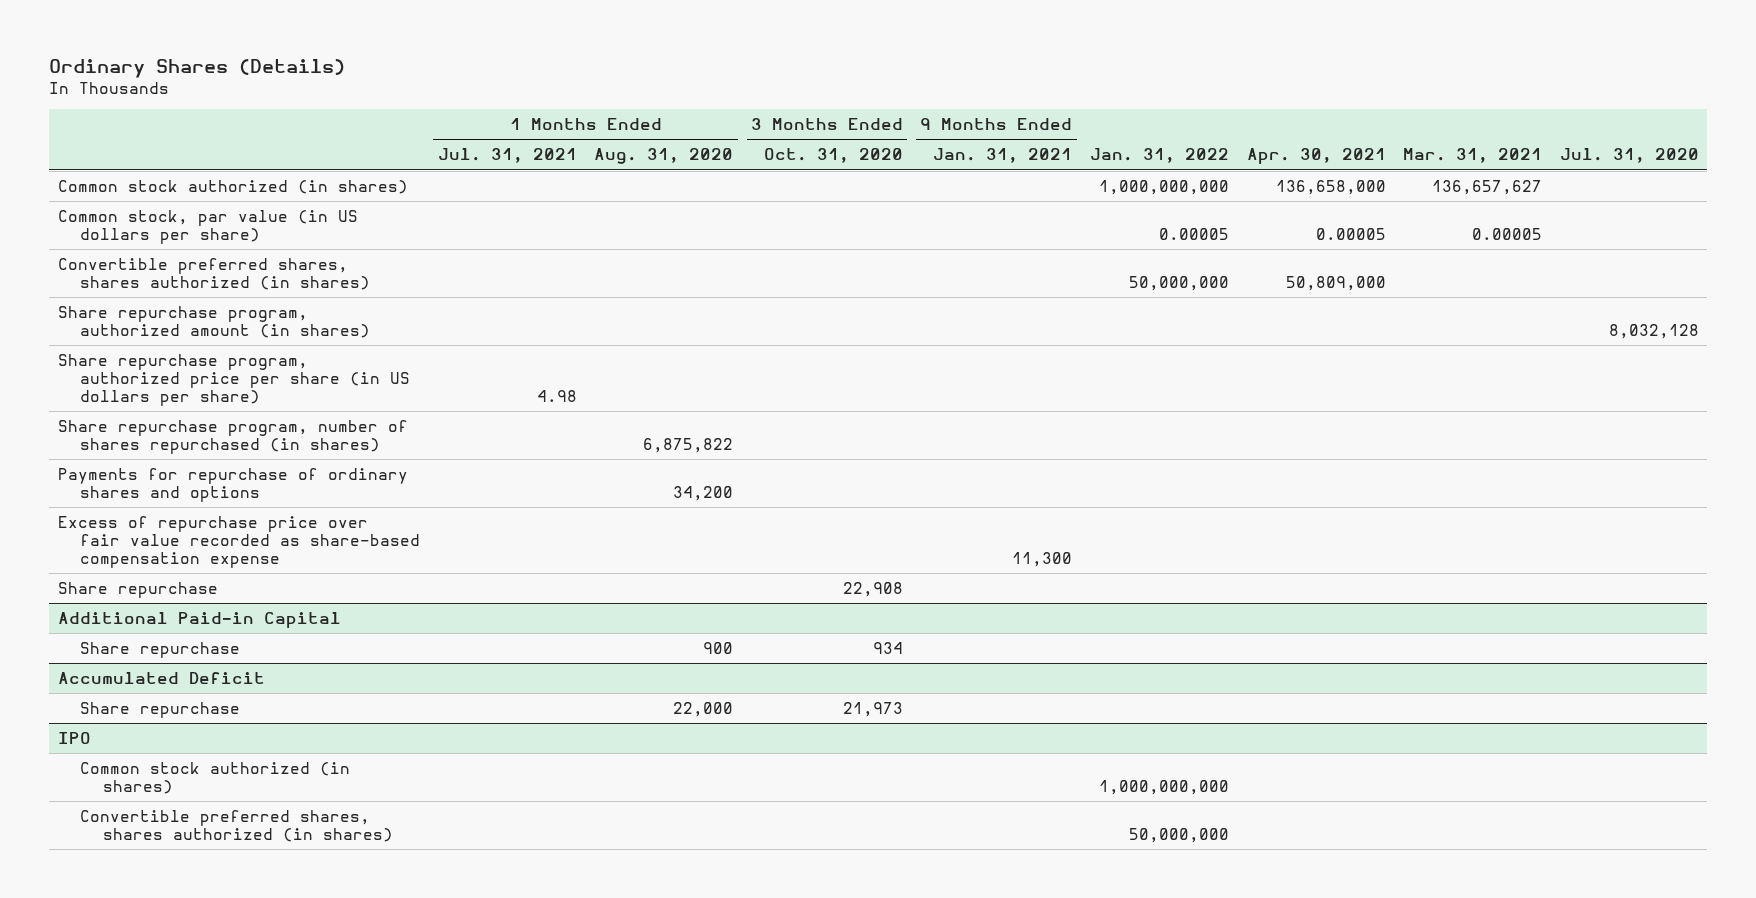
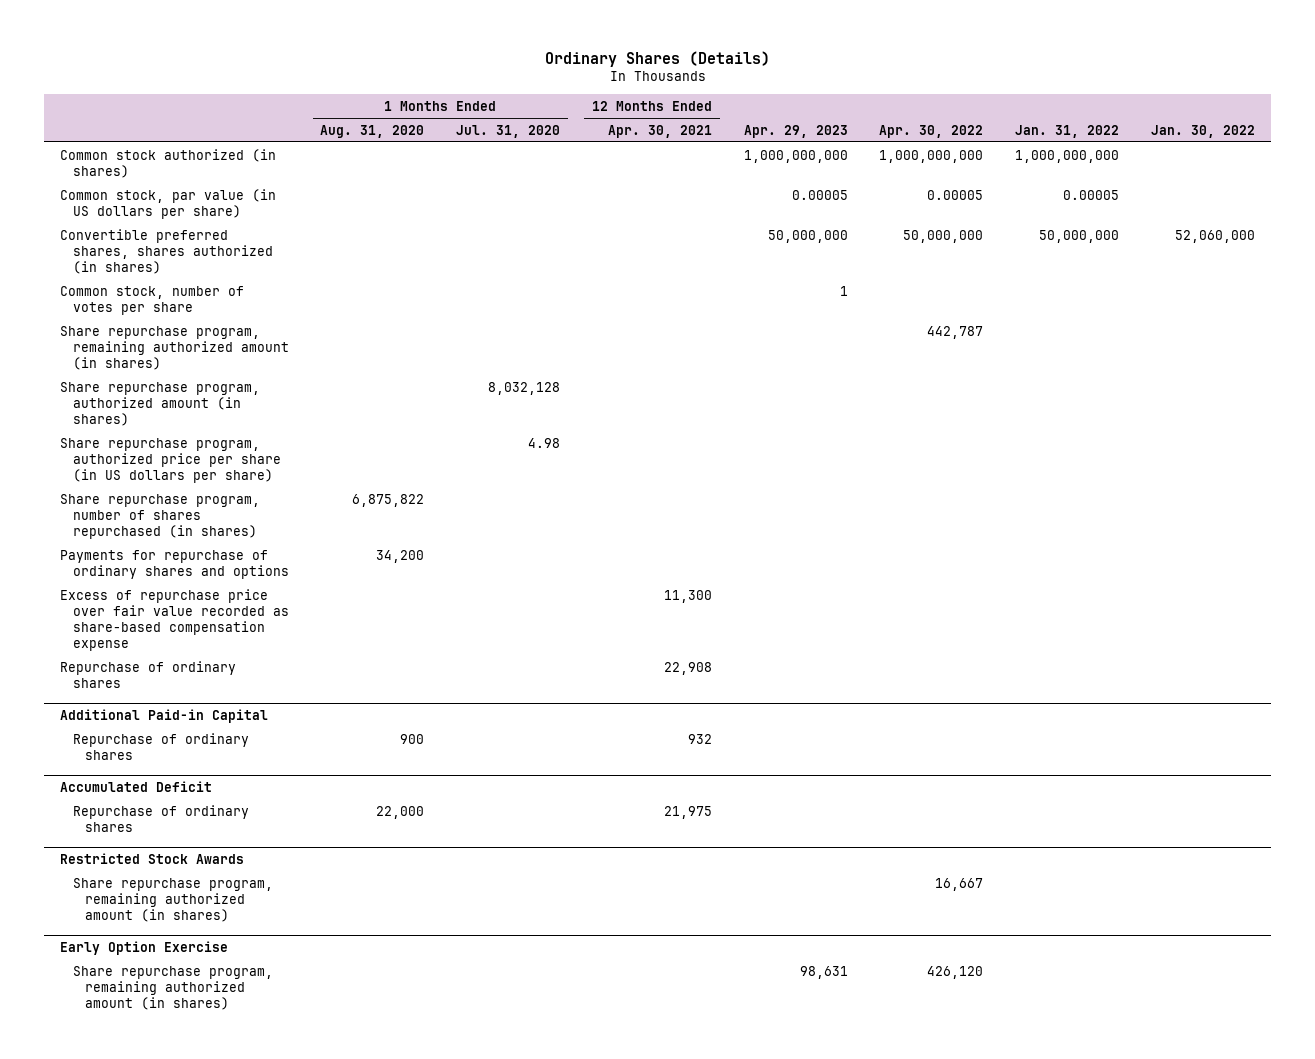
- | 1 Months Ended Jul. 31, 2021 | 1 Months Ended Aug. 31, 2020 | 3 Months Ended Oct. 31, 2020 | 9 Months Ended Jan. 31, 2021 | Jan. 31, 2022 | Apr. 30, 2021 | Mar. 31, 2021 | Jul. 31, 2020
+ | 1 Months Ended Aug. 31, 2020 | 1 Months Ended Jul. 31, 2020 | 12 Months Ended Apr. 30, 2021 | Apr. 29, 2023 | Apr. 30, 2022 | Jan. 31, 2022 | Jan. 30, 2022
+ Common stock, number of votes per share | | | | 1 | | |
+ Share repurchase program, remaining authorized amount (in shares) | | | | | 442,787 | |
- Share repurchase | | | 22,908 | | | | |
+ Repurchase of ordinary shares | | | 22,908 | | | |
@ Additional Paid-in Capital
- Share repurchase | | 900 | 934 | | | | |
+ Repurchase of ordinary shares | 900 | | 932 | | | |
@ Accumulated Deficit
- Share repurchase | | 22,000 | 21,973 | | | | |
- IPO
- Common stock authorized (in shares) | | | | | 1,000,000,000 | | |
- Convertible preferred shares, shares authorized (in shares) | | | | | 50,000,000 | | |
@ Accumulated Deficit
+ Repurchase of ordinary shares | 22,000 | | 21,975 | | | |
+ Restricted Stock Awards
+ Share repurchase program, remaining authorized amount (in shares) | | | | | 16,667 | |
+ Early Option Exercise
+ Share repurchase program, remaining authorized amount (in shares) | | | | 98,631 | 426,120 | |

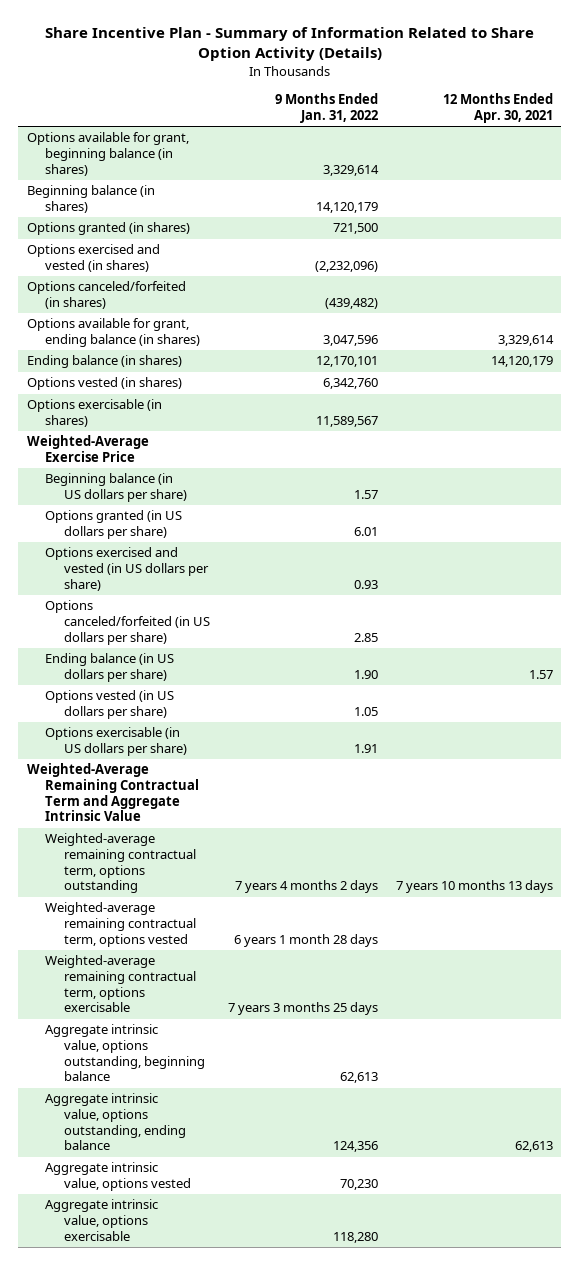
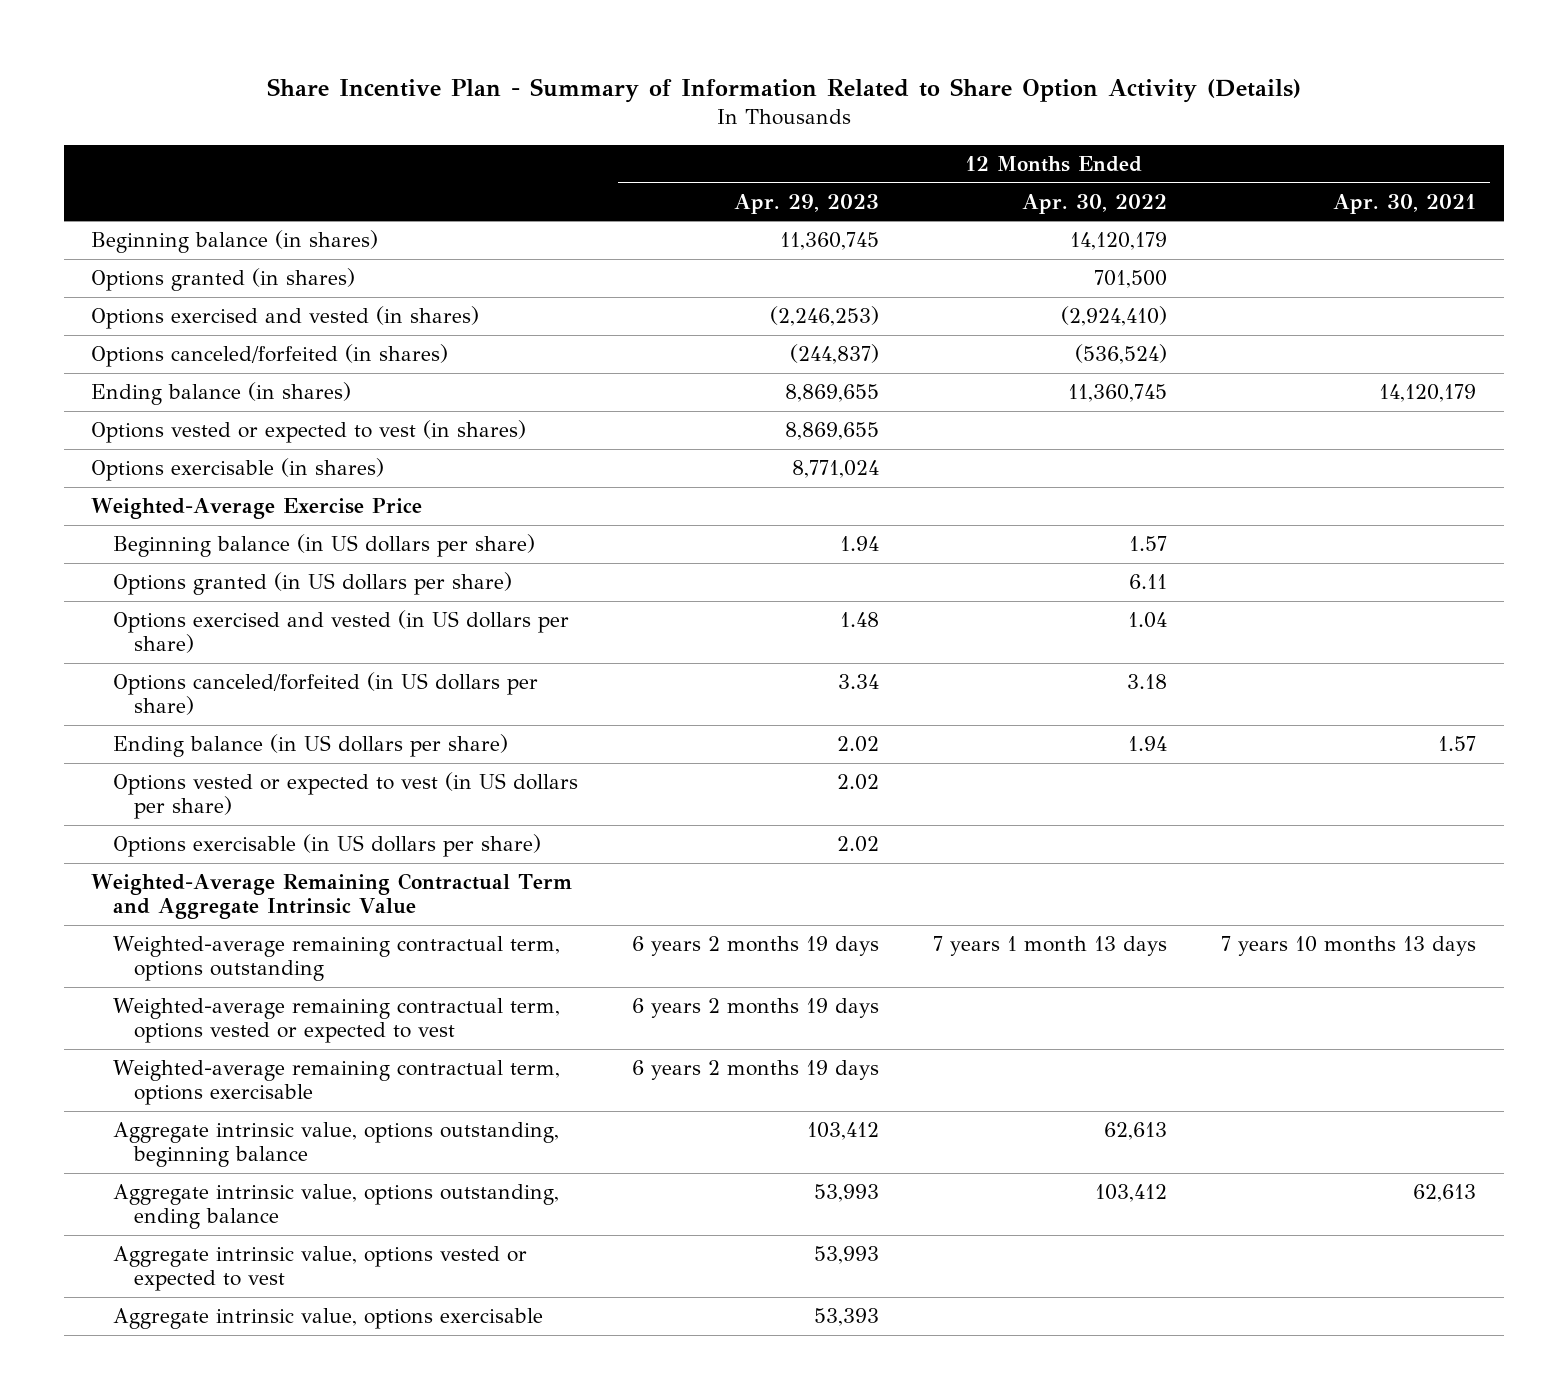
- | 9 Months Ended Jan. 31, 2022 | 12 Months Ended Apr. 30, 2021
+ | 12 Months Ended Apr. 29, 2023 | 12 Months Ended Apr. 30, 2022 | 12 Months Ended Apr. 30, 2021
- Options available for grant, beginning balance (in shares) | 3,329,614 |
- Options available for grant, ending balance (in shares) | 3,047,596 | 3,329,614
- Options vested (in shares) | 6,342,760 |
+ Options vested or expected to vest (in shares) | 8,869,655 | |
- Options vested (in US dollars per share) | 1.05 |
+ Options vested or expected to vest (in US dollars per share) | 2.02 | |
- Weighted-average remaining contractual term, options vested | 6 years 1 month 28 days |
+ Weighted-average remaining contractual term, options vested or expected to vest | 6 years 2 months 19 days | |
- Aggregate intrinsic value, options vested | 70,230 |
+ Aggregate intrinsic value, options vested or expected to vest | 53,993 | |

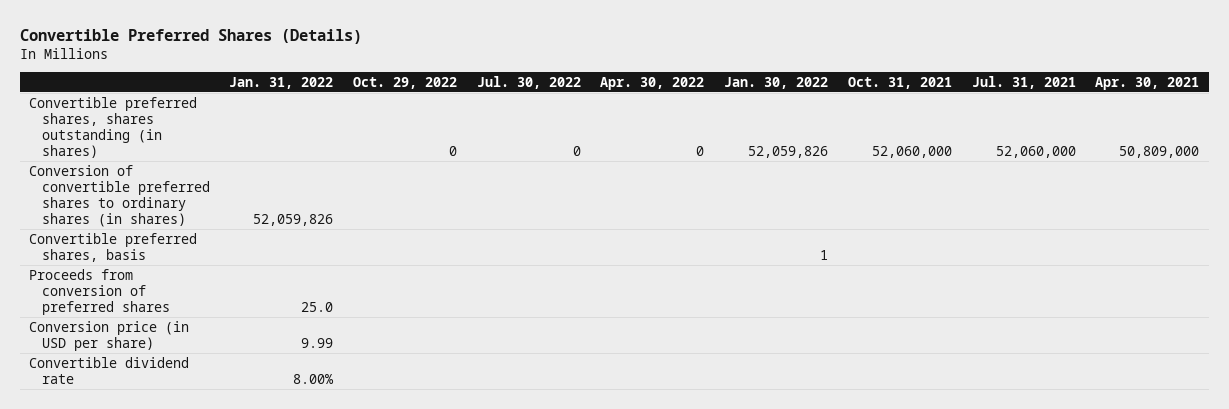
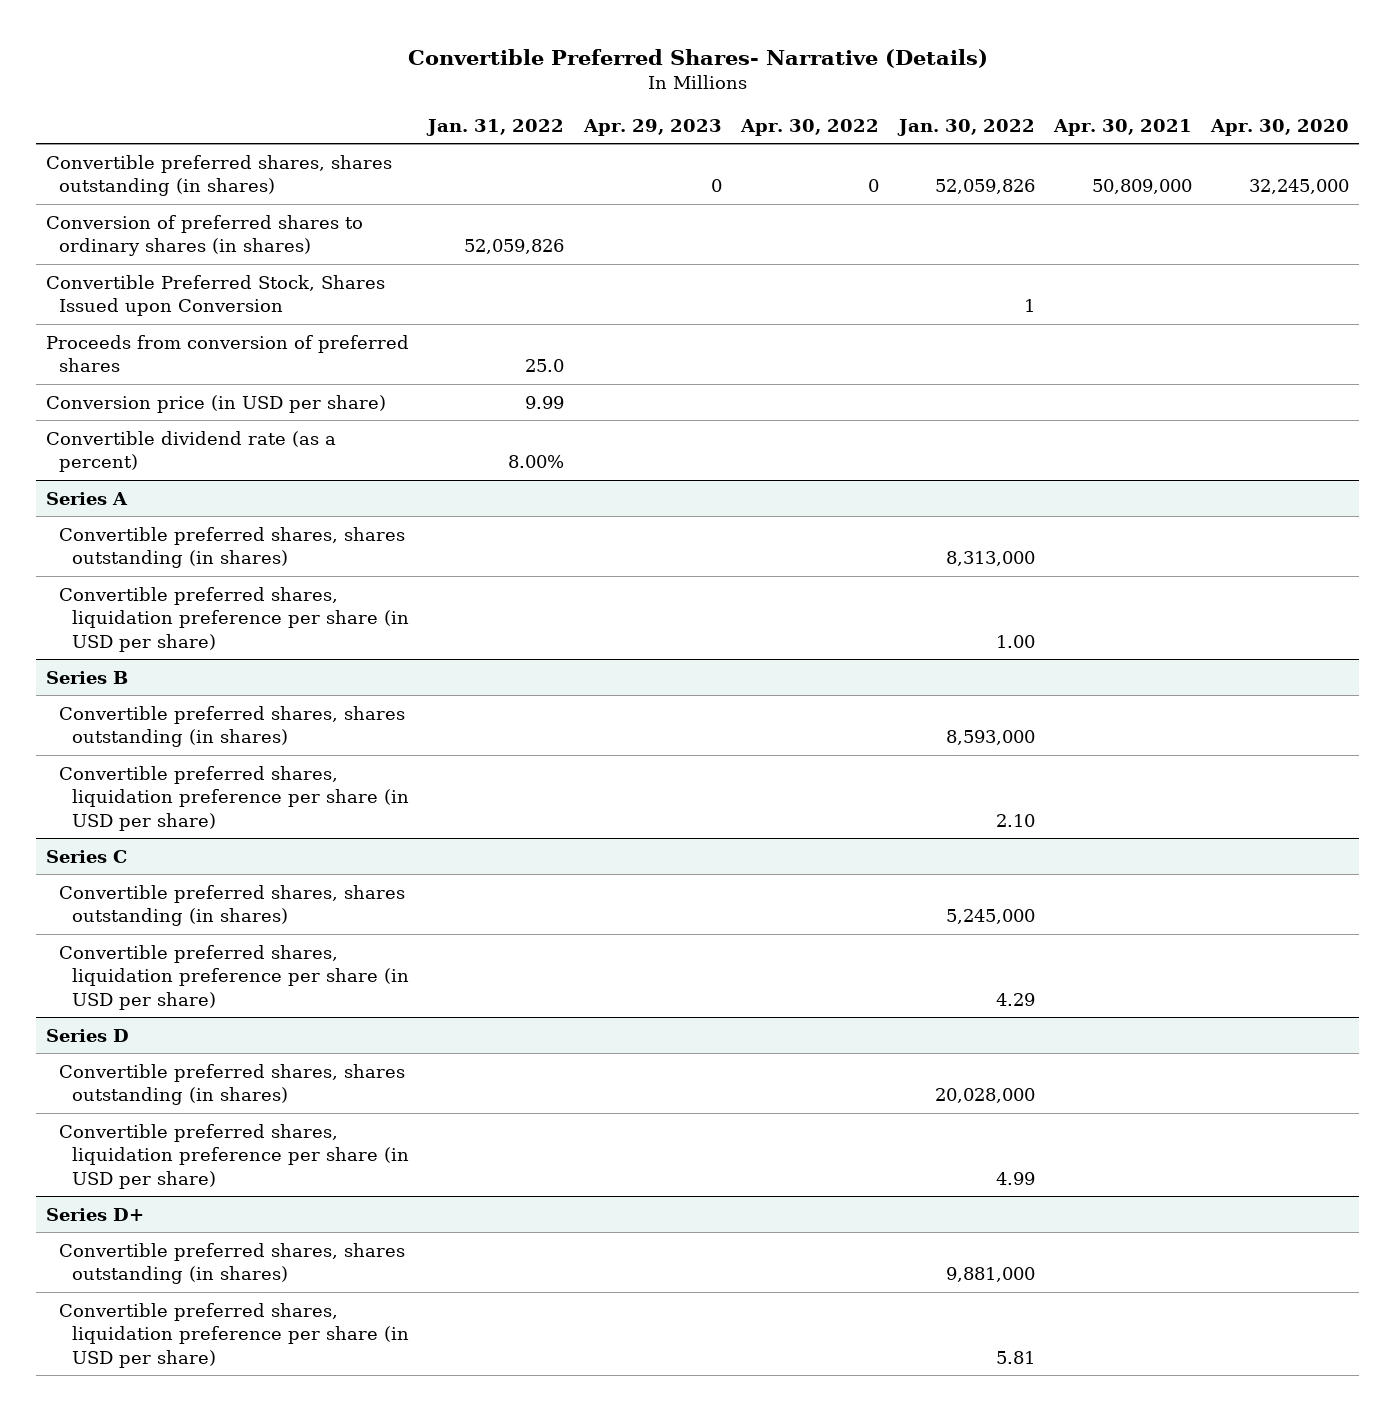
- Convertible Preferred Shares (Details)
+ Convertible Preferred Shares- Narrative (Details)
- | Jan. 31, 2022 | Oct. 29, 2022 | Jul. 30, 2022 | Apr. 30, 2022 | Jan. 30, 2022 | Oct. 31, 2021 | Jul. 31, 2021 | Apr. 30, 2021
+ | Jan. 31, 2022 | Apr. 29, 2023 | Apr. 30, 2022 | Jan. 30, 2022 | Apr. 30, 2021 | Apr. 30, 2020
- Conversion of convertible preferred shares to ordinary shares (in shares) | 52,059,826 | | | | | | |
- Convertible preferred shares, basis | | | | | 1 | | |
+ Conversion of preferred shares to ordinary shares (in shares) | 52,059,826 | | | | |
+ Convertible Preferred Stock, Shares Issued upon Conversion | | | | 1 | |
- Convertible dividend rate | 8.00% | | | | | | |
+ Convertible dividend rate (as a percent) | 8.00% | | | | |
+ Series A
+ Convertible preferred shares, shares outstanding (in shares) | | | | 8,313,000 | |
+ Convertible preferred shares, liquidation preference per share (in USD per share) | | | | 1.00 | |
+ Series B
+ Convertible preferred shares, shares outstanding (in shares) | | | | 8,593,000 | |
+ Convertible preferred shares, liquidation preference per share (in USD per share) | | | | 2.10 | |
+ Series C
+ Convertible preferred shares, shares outstanding (in shares) | | | | 5,245,000 | |
+ Convertible preferred shares, liquidation preference per share (in USD per share) | | | | 4.29 | |
+ Series D
+ Convertible preferred shares, shares outstanding (in shares) | | | | 20,028,000 | |
+ Convertible preferred shares, liquidation preference per share (in USD per share) | | | | 4.99 | |
+ Series D+
+ Convertible preferred shares, shares outstanding (in shares) | | | | 9,881,000 | |
+ Convertible preferred shares, liquidation preference per share (in USD per share) | | | | 5.81 | |

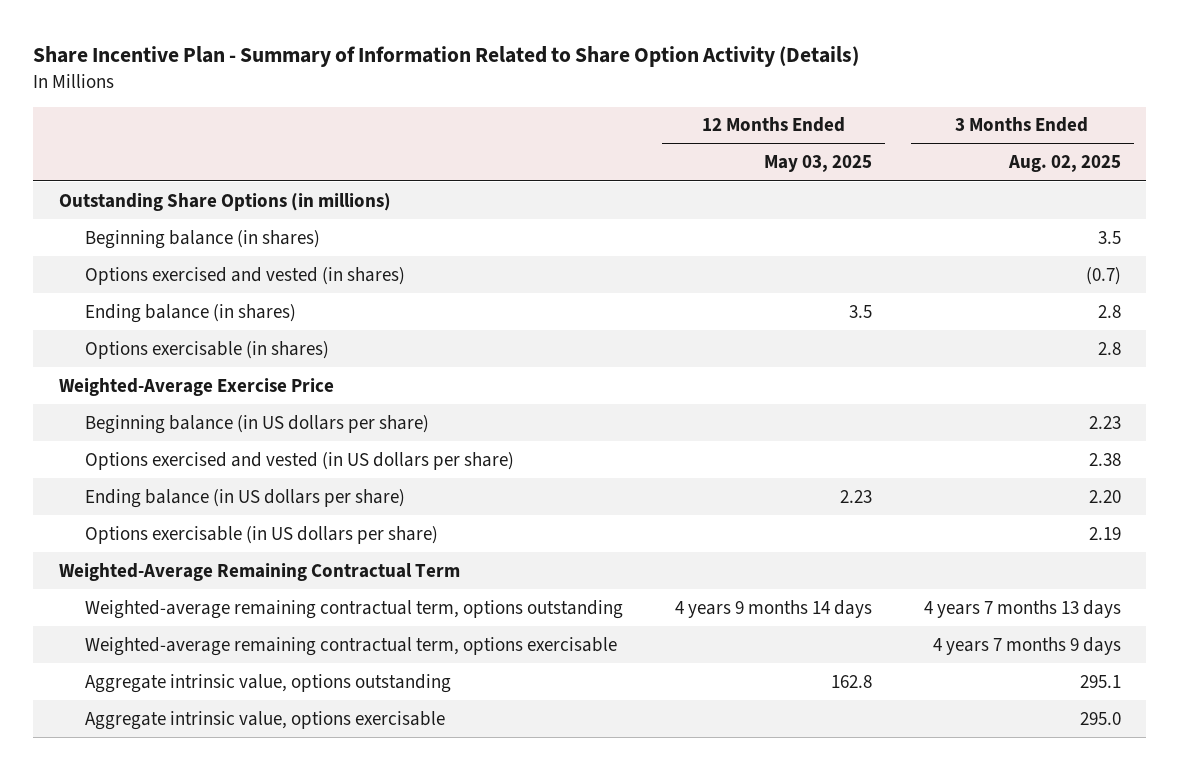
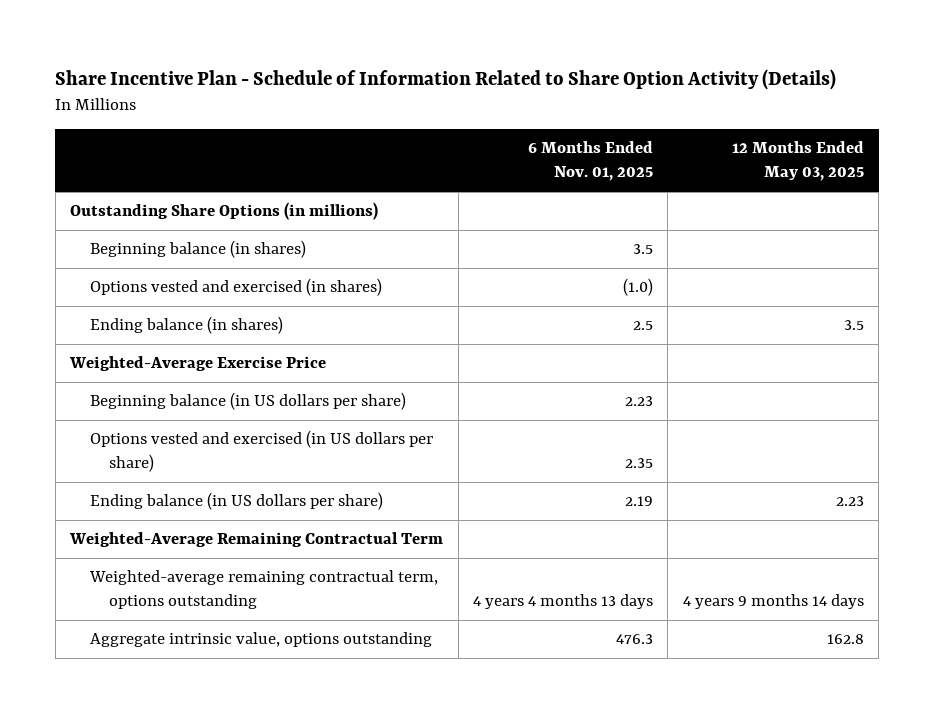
- Share Incentive Plan - Summary of Information Related to Share Option Activity (Details)
+ Share Incentive Plan - Schedule of Information Related to Share Option Activity (Details)
- | 12 Months Ended May 03, 2025 | 3 Months Ended Aug. 02, 2025
+ | 6 Months Ended Nov. 01, 2025 | 12 Months Ended May 03, 2025
- Options exercised and vested (in shares) | | (0.7)
+ Options vested and exercised (in shares) | (1.0) |
- Options exercisable (in shares) | | 2.8
- Options exercised and vested (in US dollars per share) | | 2.38
+ Options vested and exercised (in US dollars per share) | 2.35 |
- Options exercisable (in US dollars per share) | | 2.19
- Weighted-average remaining contractual term, options exercisable | | 4 years 7 months 9 days
- Aggregate intrinsic value, options exercisable | | 295.0

